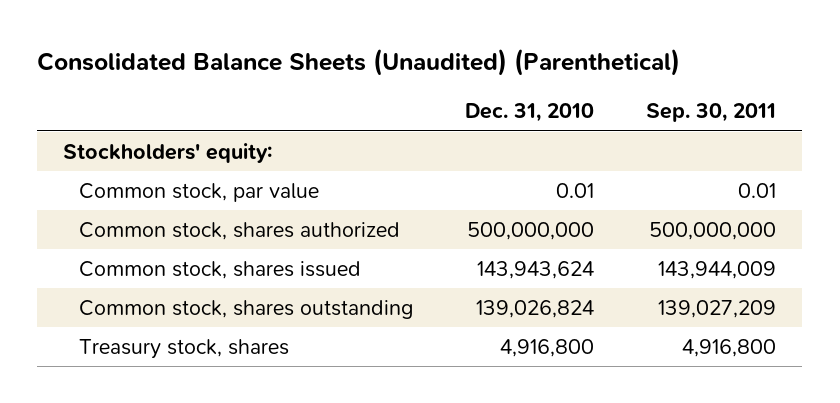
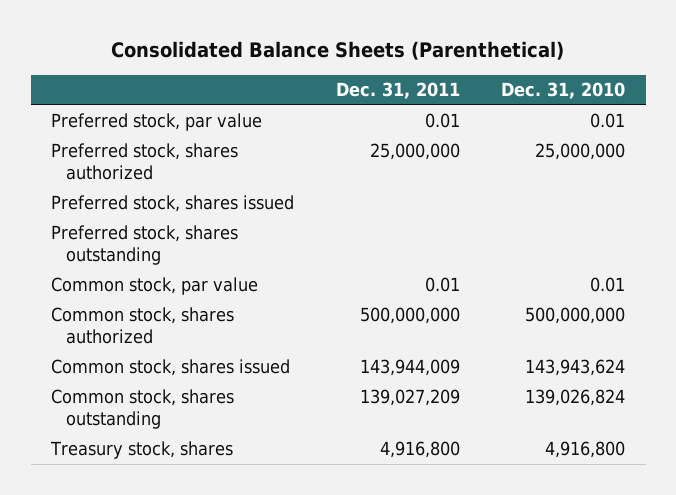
- Consolidated Balance Sheets (Unaudited) (Parenthetical)
+ Consolidated Balance Sheets (Parenthetical)
- | Dec. 31, 2010 | Sep. 30, 2011
+ | Dec. 31, 2011 | Dec. 31, 2010
- Stockholders' equity:
+ Preferred stock, par value | 0.01 | 0.01
+ Preferred stock, shares authorized | 25,000,000 | 25,000,000
+ Preferred stock, shares issued
+ Preferred stock, shares outstanding

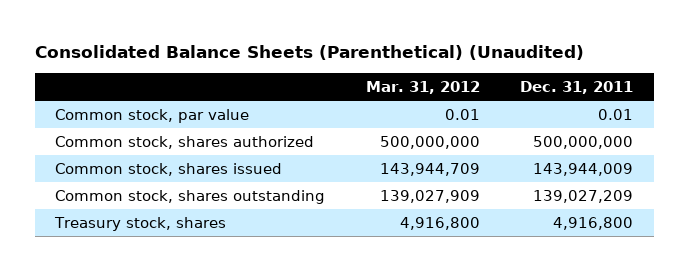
- Consolidated Balance Sheets (Parenthetical)
+ Consolidated Balance Sheets (Parenthetical) (Unaudited)
- | Dec. 31, 2011 | Dec. 31, 2010
+ | Mar. 31, 2012 | Dec. 31, 2011
- Preferred stock, par value | 0.01 | 0.01
- Preferred stock, shares authorized | 25,000,000 | 25,000,000
- Preferred stock, shares issued
- Preferred stock, shares outstanding

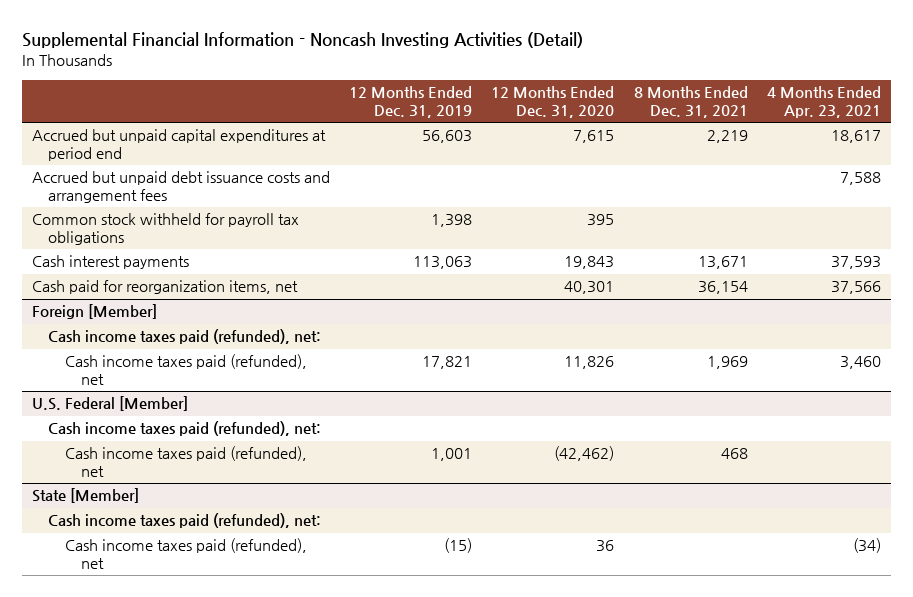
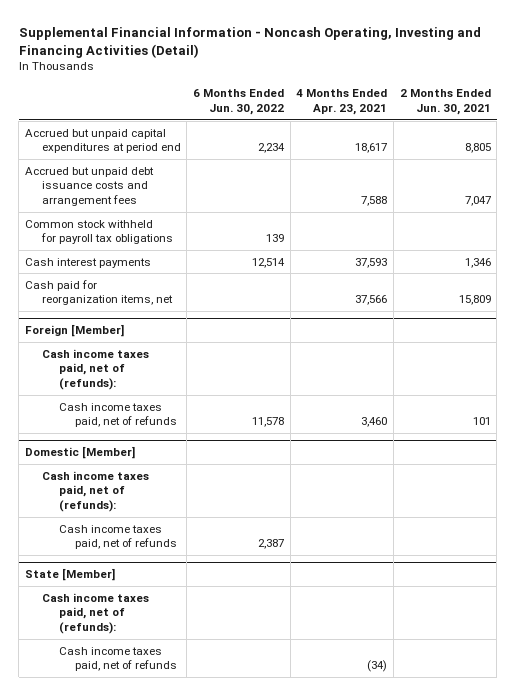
- Supplemental Financial Information - Noncash Investing Activities (Detail)
+ Supplemental Financial Information - Noncash Operating, Investing and Financing Activities (Detail)
- | 12 Months Ended Dec. 31, 2019 | 12 Months Ended Dec. 31, 2020 | 8 Months Ended Dec. 31, 2021 | 4 Months Ended Apr. 23, 2021
+ | 6 Months Ended Jun. 30, 2022 | 4 Months Ended Apr. 23, 2021 | 2 Months Ended Jun. 30, 2021
@ Foreign [Member]
- Cash income taxes paid (refunded), net:
- Cash income taxes paid (refunded), net | 17,821 | 11,826 | 1,969 | 3,460
- U.S. Federal [Member]
- Cash income taxes paid (refunded), net:
- Cash income taxes paid (refunded), net | 1,001 | (42,462) | 468 |
@ Foreign [Member]
+ Cash income taxes paid, net of (refunds):
+ Cash income taxes paid, net of refunds | 11,578 | 3,460 | 101
+ Domestic [Member]
+ Cash income taxes paid, net of (refunds):
+ Cash income taxes paid, net of refunds | 2,387 | |
@ State [Member]
- Cash income taxes paid (refunded), net:
- Cash income taxes paid (refunded), net | (15) | 36 | | (34)
+ Cash income taxes paid, net of (refunds):
+ Cash income taxes paid, net of refunds | | (34) |

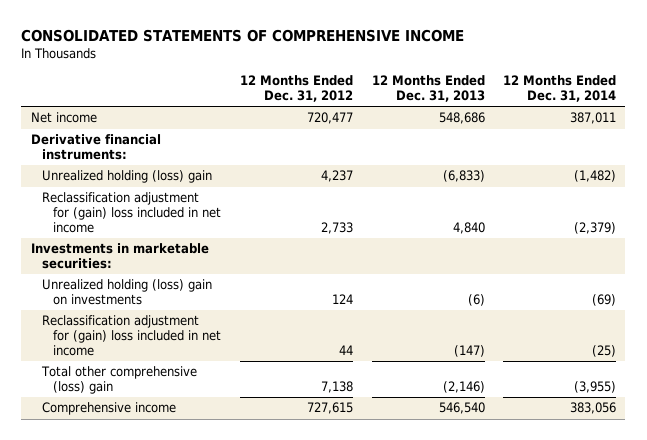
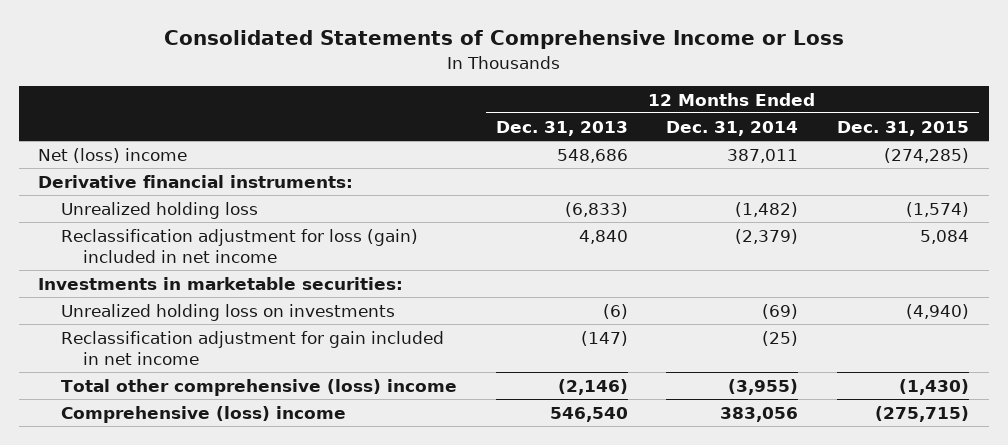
- CONSOLIDATED STATEMENTS OF COMPREHENSIVE INCOME
+ Consolidated Statements of Comprehensive Income or Loss
- | 12 Months Ended Dec. 31, 2012 | 12 Months Ended Dec. 31, 2013 | 12 Months Ended Dec. 31, 2014
+ | 12 Months Ended Dec. 31, 2013 | 12 Months Ended Dec. 31, 2014 | 12 Months Ended Dec. 31, 2015
- Net income | 720,477 | 548,686 | 387,011
+ Net (loss) income | 548,686 | 387,011 | (274,285)
- Unrealized holding (loss) gain | 4,237 | (6,833) | (1,482)
- Reclassification adjustment for (gain) loss included in net income | 2,733 | 4,840 | (2,379)
+ Unrealized holding loss | (6,833) | (1,482) | (1,574)
+ Reclassification adjustment for loss (gain) included in net income | 4,840 | (2,379) | 5,084
- Unrealized holding (loss) gain on investments | 124 | (6) | (69)
- Reclassification adjustment for (gain) loss included in net income | 44 | (147) | (25)
- Total other comprehensive (loss) gain | 7,138 | (2,146) | (3,955)
- Comprehensive income | 727,615 | 546,540 | 383,056
+ Unrealized holding loss on investments | (6) | (69) | (4,940)
+ Reclassification adjustment for gain included in net income | (147) | (25) |
+ Total other comprehensive (loss) income | (2,146) | (3,955) | (1,430)
+ Comprehensive (loss) income | 546,540 | 383,056 | (275,715)

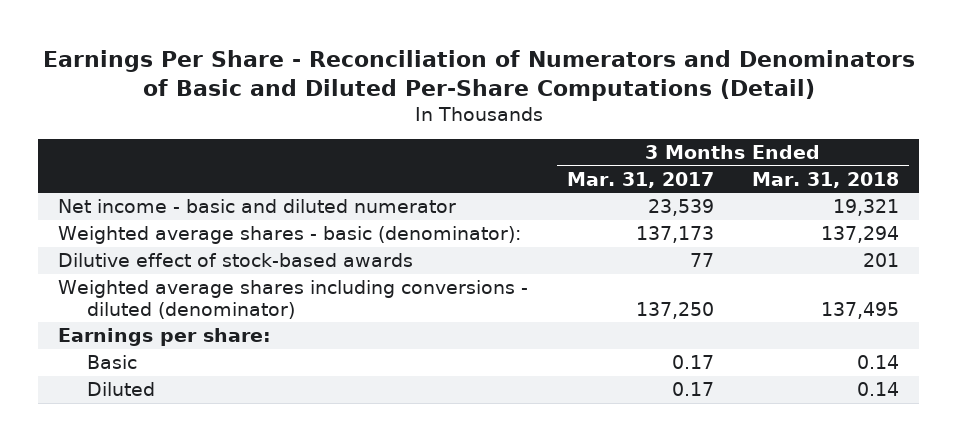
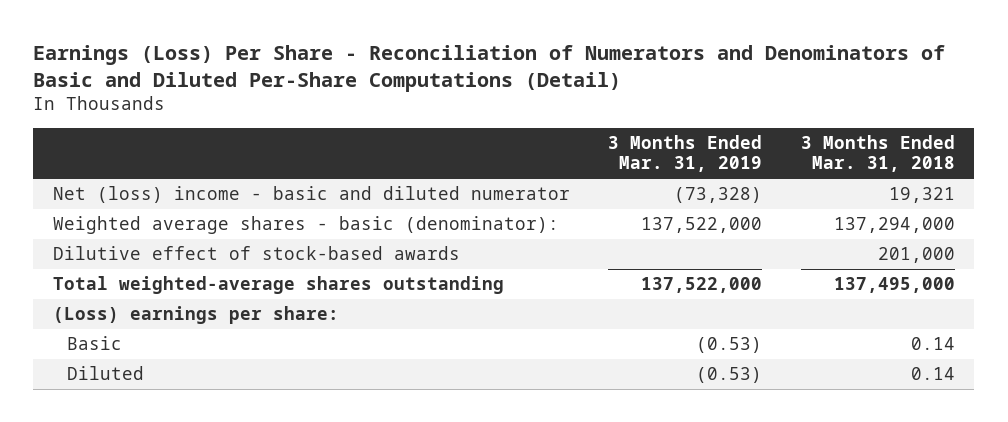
- Earnings Per Share - Reconciliation of Numerators and Denominators of Basic and Diluted Per-Share Computations (Detail)
+ Earnings (Loss) Per Share - Reconciliation of Numerators and Denominators of Basic and Diluted Per-Share Computations (Detail)
- | 3 Months Ended Mar. 31, 2017 | 3 Months Ended Mar. 31, 2018
+ | 3 Months Ended Mar. 31, 2019 | 3 Months Ended Mar. 31, 2018
- Net income - basic and diluted numerator | 23,539 | 19,321
- Weighted average shares - basic (denominator): | 137,173 | 137,294
- Dilutive effect of stock-based awards | 77 | 201
- Weighted average shares including conversions - diluted (denominator) | 137,250 | 137,495
- Earnings per share:
+ Net (loss) income - basic and diluted numerator | (73,328) | 19,321
+ Weighted average shares - basic (denominator): | 137,522,000 | 137,294,000
+ Dilutive effect of stock-based awards | | 201,000
+ Total weighted-average shares outstanding | 137,522,000 | 137,495,000
+ (Loss) earnings per share:

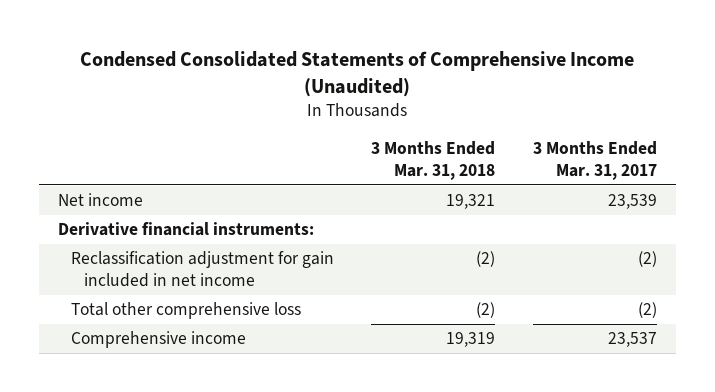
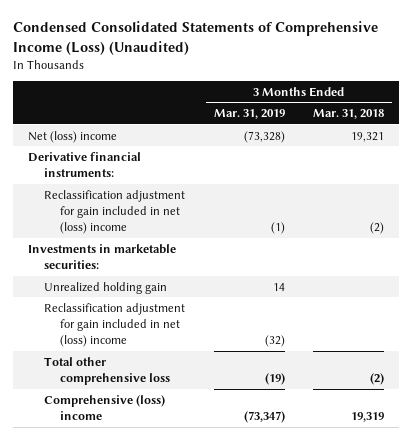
- Condensed Consolidated Statements of Comprehensive Income (Unaudited)
+ Condensed Consolidated Statements of Comprehensive Income (Loss) (Unaudited)
- | 3 Months Ended Mar. 31, 2018 | 3 Months Ended Mar. 31, 2017
+ | 3 Months Ended Mar. 31, 2019 | 3 Months Ended Mar. 31, 2018
- Net income | 19,321 | 23,539
+ Net (loss) income | (73,328) | 19,321
- Reclassification adjustment for gain included in net income | (2) | (2)
+ Reclassification adjustment for gain included in net (loss) income | (1) | (2)
+ Investments in marketable securities:
+ Unrealized holding gain | 14 |
+ Reclassification adjustment for gain included in net (loss) income | (32) |
- Comprehensive income | 19,319 | 23,537
+ Comprehensive (loss) income | (73,347) | 19,319

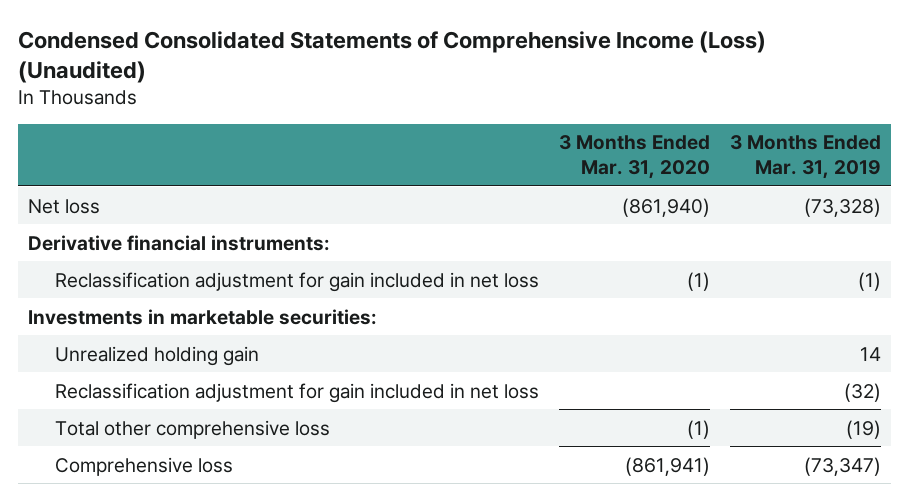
- | 3 Months Ended Mar. 31, 2019 | 3 Months Ended Mar. 31, 2018
+ | 3 Months Ended Mar. 31, 2020 | 3 Months Ended Mar. 31, 2019
- Net (loss) income | (73,328) | 19,321
+ Net loss | (861,940) | (73,328)
- Reclassification adjustment for gain included in net (loss) income | (1) | (2)
+ Reclassification adjustment for gain included in net loss | (1) | (1)
- Reclassification adjustment for gain included in net (loss) income | (32) |
+ Reclassification adjustment for gain included in net loss | | (32)
- Comprehensive (loss) income | (73,347) | 19,319
+ Comprehensive loss | (861,941) | (73,347)

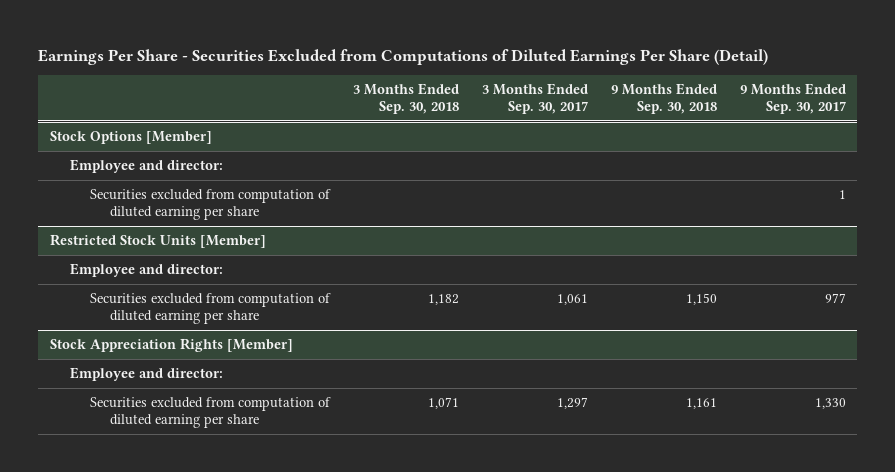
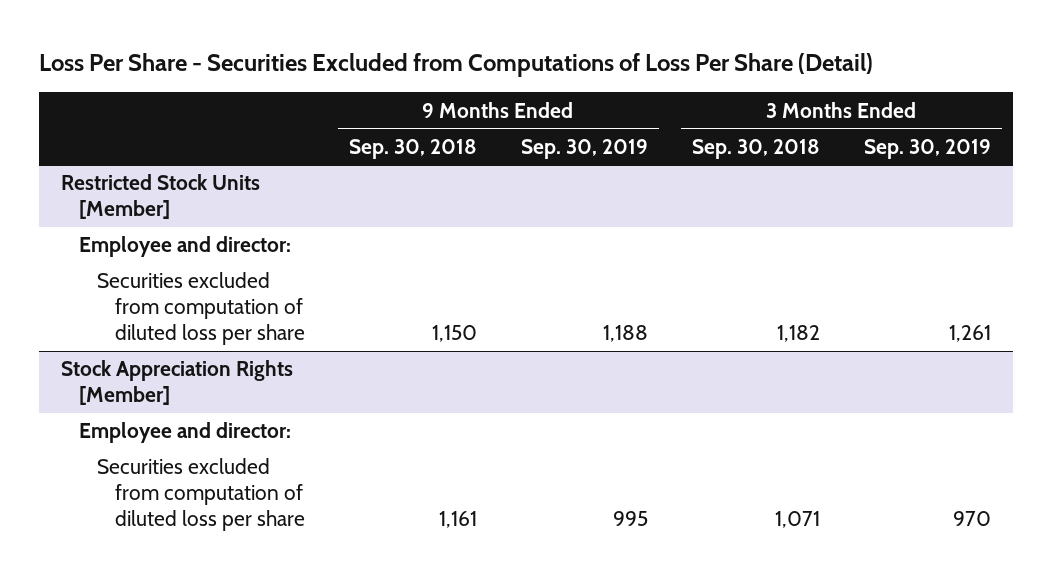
- Earnings Per Share - Securities Excluded from Computations of Diluted Earnings Per Share (Detail)
+ Loss Per Share - Securities Excluded from Computations of Loss Per Share (Detail)
- | 3 Months Ended Sep. 30, 2018 | 3 Months Ended Sep. 30, 2017 | 9 Months Ended Sep. 30, 2018 | 9 Months Ended Sep. 30, 2017
+ | 9 Months Ended Sep. 30, 2018 | 9 Months Ended Sep. 30, 2019 | 3 Months Ended Sep. 30, 2018 | 3 Months Ended Sep. 30, 2019
- Stock Options [Member]
- Employee and director:
- Securities excluded from computation of diluted earning per share | | | | 1
@ Restricted Stock Units [Member]
- Securities excluded from computation of diluted earning per share | 1,182 | 1,061 | 1,150 | 977
+ Securities excluded from computation of diluted loss per share | 1,150 | 1,188 | 1,182 | 1,261
@ Stock Appreciation Rights [Member]
- Securities excluded from computation of diluted earning per share | 1,071 | 1,297 | 1,161 | 1,330
+ Securities excluded from computation of diluted loss per share | 1,161 | 995 | 1,071 | 970

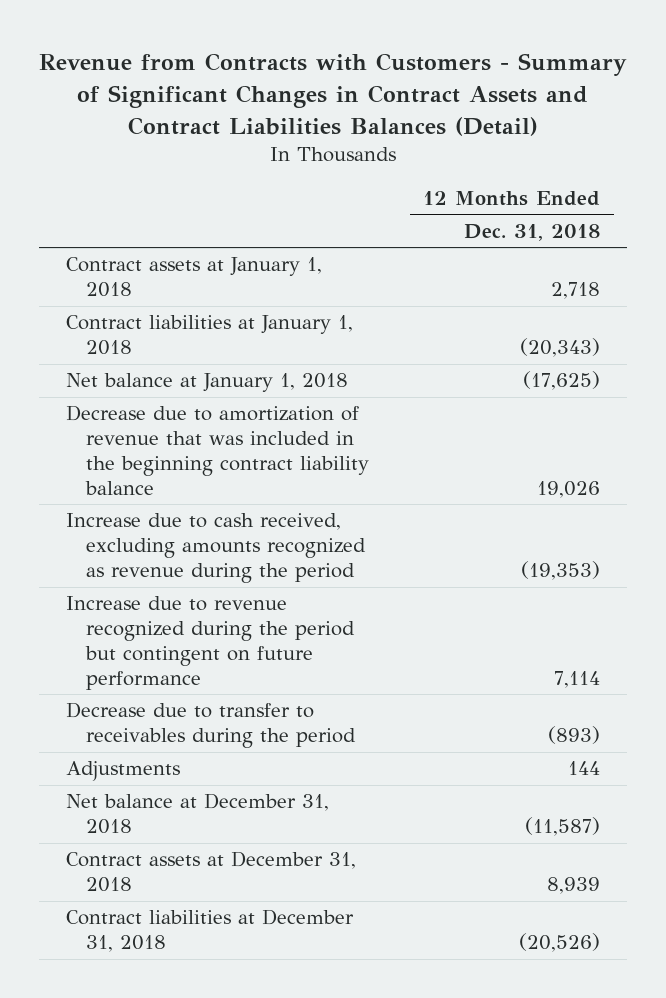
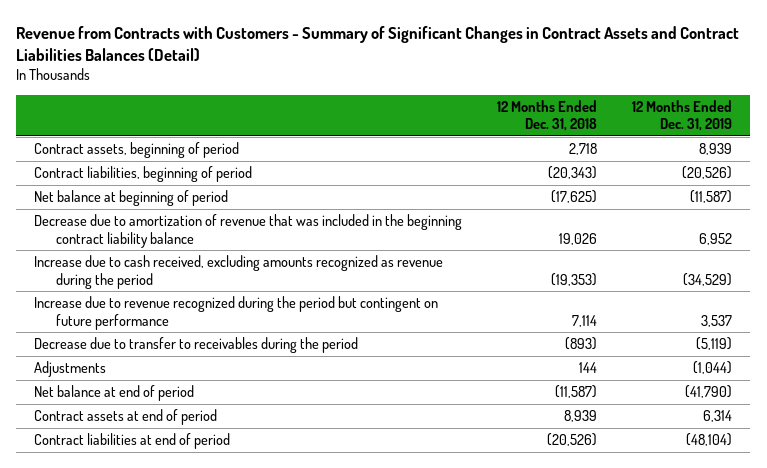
- | 12 Months Ended Dec. 31, 2018
+ | 12 Months Ended Dec. 31, 2018 | 12 Months Ended Dec. 31, 2019
- Contract assets at January 1, 2018 | 2,718
- Contract liabilities at January 1, 2018 | (20,343)
- Net balance at January 1, 2018 | (17,625)
+ Contract assets, beginning of period | 2,718 | 8,939
+ Contract liabilities, beginning of period | (20,343) | (20,526)
+ Net balance at beginning of period | (17,625) | (11,587)
- Net balance at December 31, 2018 | (11,587)
- Contract assets at December 31, 2018 | 8,939
- Contract liabilities at December 31, 2018 | (20,526)
+ Net balance at end of period | (11,587) | (41,790)
+ Contract assets at end of period | 8,939 | 6,314
+ Contract liabilities at end of period | (20,526) | (48,104)

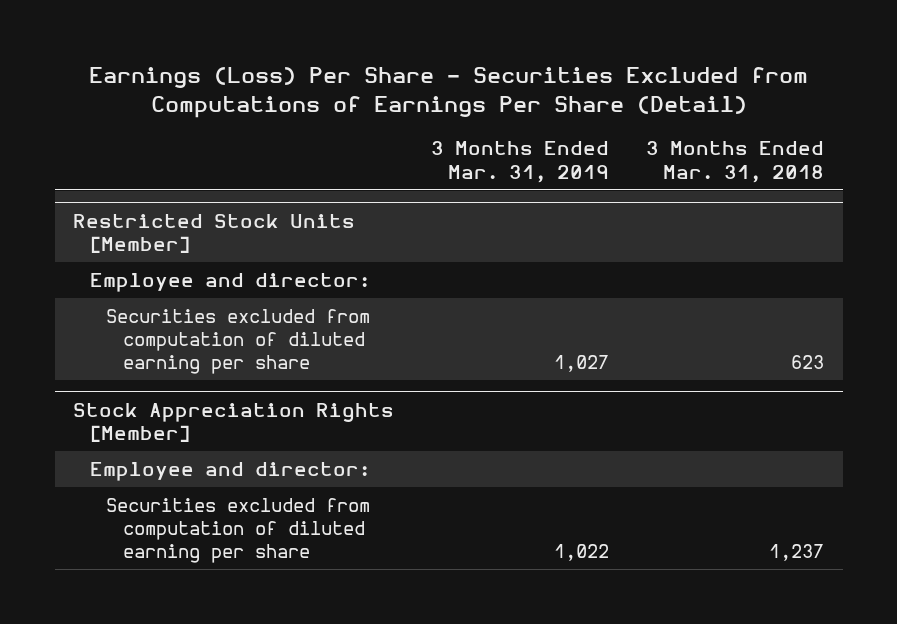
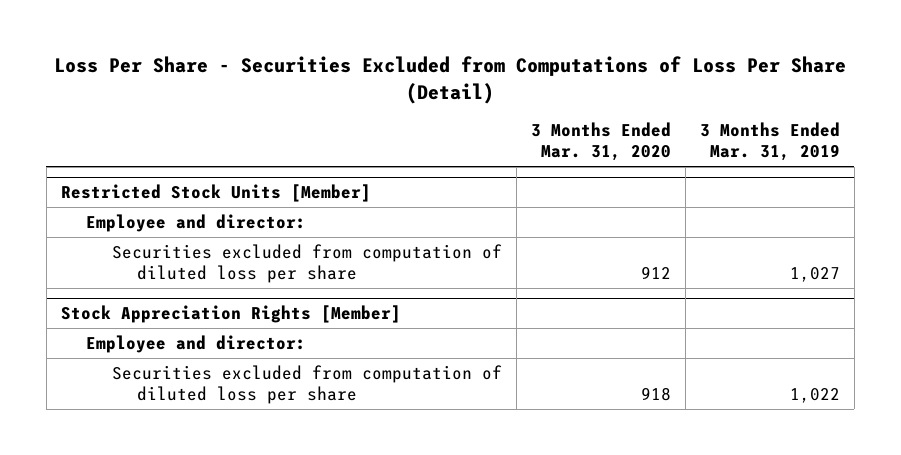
- Earnings (Loss) Per Share - Securities Excluded from Computations of Earnings Per Share (Detail)
+ Loss Per Share - Securities Excluded from Computations of Loss Per Share (Detail)
- | 3 Months Ended Mar. 31, 2019 | 3 Months Ended Mar. 31, 2018
+ | 3 Months Ended Mar. 31, 2020 | 3 Months Ended Mar. 31, 2019
@ Restricted Stock Units [Member]
- Securities excluded from computation of diluted earning per share | 1,027 | 623
+ Securities excluded from computation of diluted loss per share | 912 | 1,027
@ Stock Appreciation Rights [Member]
- Securities excluded from computation of diluted earning per share | 1,022 | 1,237
+ Securities excluded from computation of diluted loss per share | 918 | 1,022

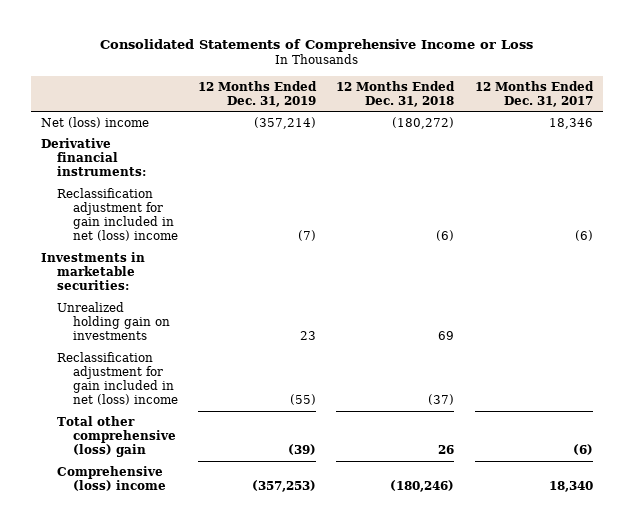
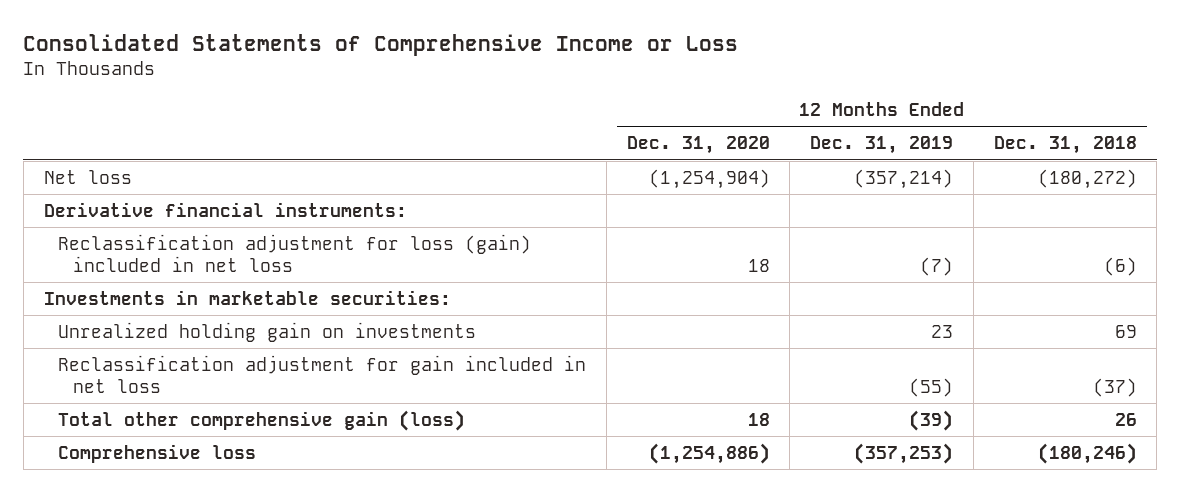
- | 12 Months Ended Dec. 31, 2019 | 12 Months Ended Dec. 31, 2018 | 12 Months Ended Dec. 31, 2017
+ | 12 Months Ended Dec. 31, 2020 | 12 Months Ended Dec. 31, 2019 | 12 Months Ended Dec. 31, 2018
- Net (loss) income | (357,214) | (180,272) | 18,346
+ Net loss | (1,254,904) | (357,214) | (180,272)
- Reclassification adjustment for gain included in net (loss) income | (7) | (6) | (6)
+ Reclassification adjustment for loss (gain) included in net loss | 18 | (7) | (6)
- Reclassification adjustment for gain included in net (loss) income | (55) | (37) |
- Total other comprehensive (loss) gain | (39) | 26 | (6)
- Comprehensive (loss) income | (357,253) | (180,246) | 18,340
+ Reclassification adjustment for gain included in net loss | | (55) | (37)
+ Total other comprehensive gain (loss) | 18 | (39) | 26
+ Comprehensive loss | (1,254,886) | (357,253) | (180,246)

